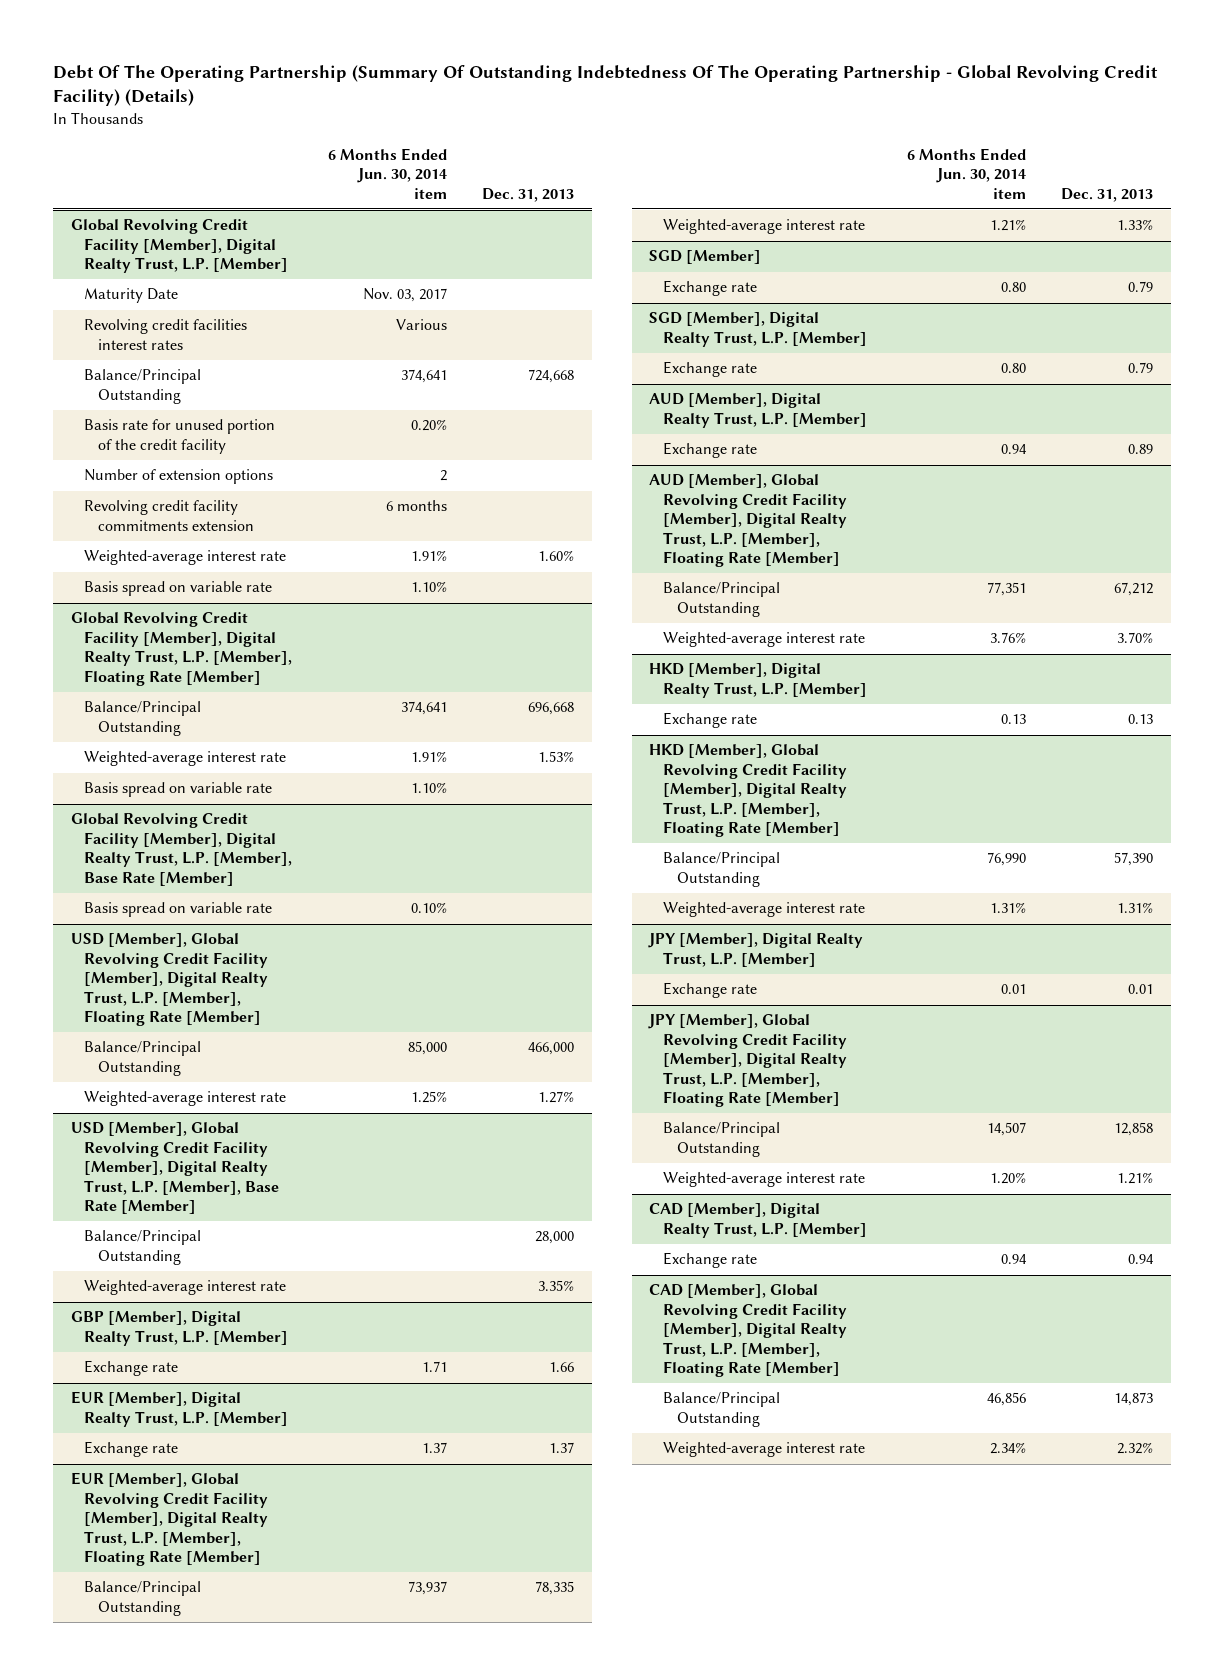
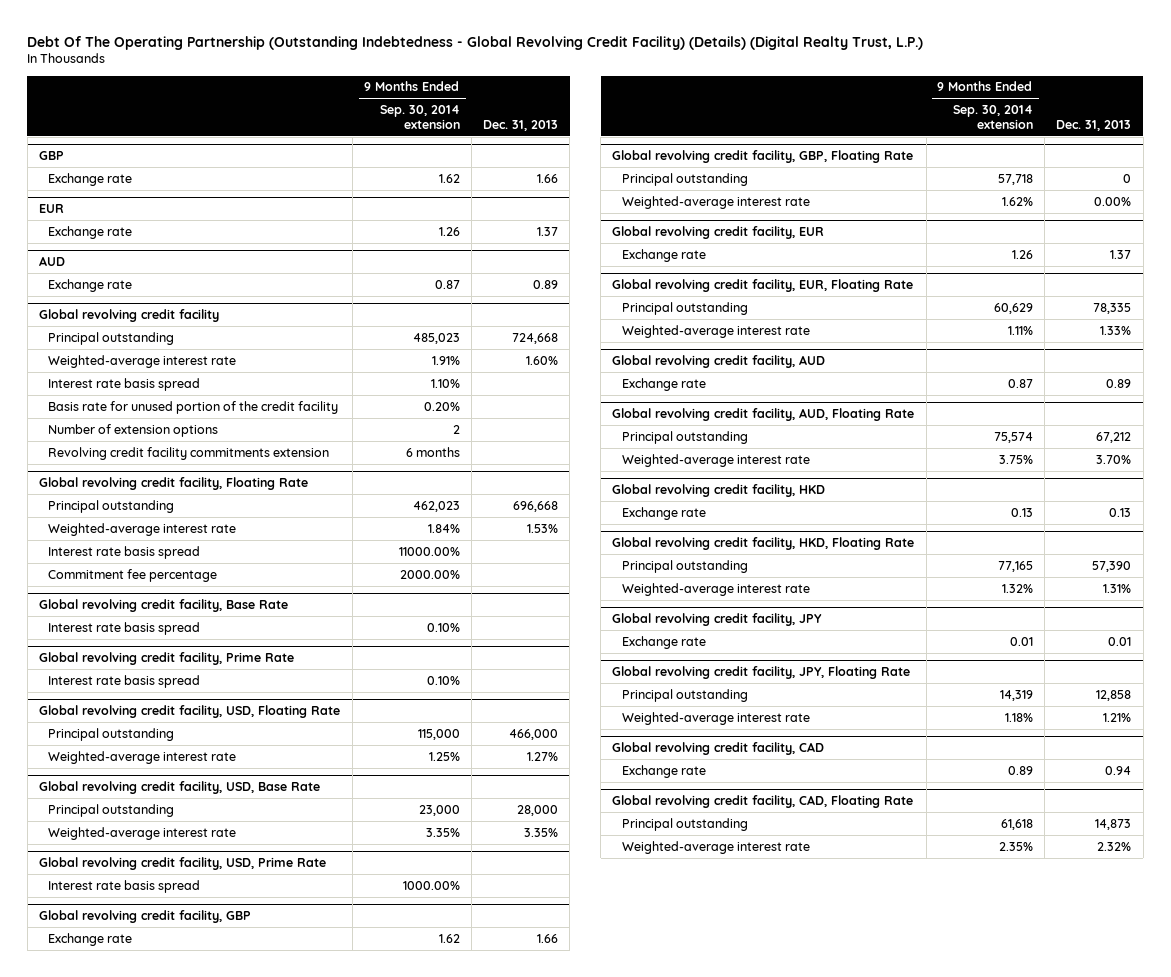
- Debt Of The Operating Partnership (Summary Of Outstanding Indebtedness Of The Operating Partnership - Global Revolving Credit Facility) (Details)
+ Debt Of The Operating Partnership (Outstanding Indebtedness - Global Revolving Credit Facility) (Details) (Digital Realty Trust, L.P.)
- | 6 Months Ended Jun. 30, 2014 item | Dec. 31, 2013
+ | 9 Months Ended Sep. 30, 2014 extension | Dec. 31, 2013
- Global Revolving Credit Facility [Member], Digital Realty Trust, L.P. [Member]
- Maturity Date | Nov. 03, 2017 |
- Revolving credit facilities interest rates | Various |
- Balance/Principal Outstanding | 374,641 | 724,668
+ GBP
+ Exchange rate | 1.62 | 1.66
+ EUR
+ Exchange rate | 1.26 | 1.37
+ AUD
+ Exchange rate | 0.87 | 0.89
+ Global revolving credit facility
+ Principal outstanding | 485,023 | 724,668
+ Weighted-average interest rate | 1.91% | 1.60%
+ Interest rate basis spread | 1.10% |
- Weighted-average interest rate | 1.91% | 1.60%
- Basis spread on variable rate | 1.10% |
- Global Revolving Credit Facility [Member], Digital Realty Trust, L.P. [Member], Floating Rate [Member]
- Balance/Principal Outstanding | 374,641 | 696,668
+ Global revolving credit facility, Floating Rate
+ Principal outstanding | 462,023 | 696,668
- Basis spread on variable rate | 1.10% |
- Global Revolving Credit Facility [Member], Digital Realty Trust, L.P. [Member], Base Rate [Member]
- Basis spread on variable rate | 0.10% |
- USD [Member], Global Revolving Credit Facility [Member], Digital Realty Trust, L.P. [Member], Floating Rate [Member]
- Balance/Principal Outstanding | 85,000 | 466,000
+ Interest rate basis spread | 11000.00% |
+ Commitment fee percentage | 2000.00% |
+ Global revolving credit facility, Base Rate
+ Interest rate basis spread | 0.10% |
+ Global revolving credit facility, Prime Rate
+ Interest rate basis spread | 0.10% |
+ Global revolving credit facility, USD, Floating Rate
+ Principal outstanding | 115,000 | 466,000
- USD [Member], Global Revolving Credit Facility [Member], Digital Realty Trust, L.P. [Member], Base Rate [Member]
- Balance/Principal Outstanding | | 28,000
+ Global revolving credit facility, USD, Base Rate
+ Principal outstanding | 23,000 | 28,000
- GBP [Member], Digital Realty Trust, L.P. [Member]
+ Global revolving credit facility, USD, Prime Rate
+ Interest rate basis spread | 1000.00% |
+ Global revolving credit facility, GBP
- EUR [Member], Digital Realty Trust, L.P. [Member]
+ Global revolving credit facility, GBP, Floating Rate
+ Principal outstanding | 57,718 | 0
+ Weighted-average interest rate | 1.62% | 0.00%
+ Global revolving credit facility, EUR
- EUR [Member], Global Revolving Credit Facility [Member], Digital Realty Trust, L.P. [Member], Floating Rate [Member]
- Balance/Principal Outstanding | 73,937 | 78,335
+ Global revolving credit facility, EUR, Floating Rate
+ Principal outstanding | 60,629 | 78,335
- SGD [Member]
- Exchange rate | 0.80 | 0.79
- SGD [Member], Digital Realty Trust, L.P. [Member]
- Exchange rate | 0.80 | 0.79
- AUD [Member], Digital Realty Trust, L.P. [Member]
+ Global revolving credit facility, AUD
- AUD [Member], Global Revolving Credit Facility [Member], Digital Realty Trust, L.P. [Member], Floating Rate [Member]
- Balance/Principal Outstanding | 77,351 | 67,212
+ Global revolving credit facility, AUD, Floating Rate
+ Principal outstanding | 75,574 | 67,212
- HKD [Member], Digital Realty Trust, L.P. [Member]
+ Global revolving credit facility, HKD
- HKD [Member], Global Revolving Credit Facility [Member], Digital Realty Trust, L.P. [Member], Floating Rate [Member]
- Balance/Principal Outstanding | 76,990 | 57,390
+ Global revolving credit facility, HKD, Floating Rate
+ Principal outstanding | 77,165 | 57,390
- JPY [Member], Digital Realty Trust, L.P. [Member]
+ Global revolving credit facility, JPY
- JPY [Member], Global Revolving Credit Facility [Member], Digital Realty Trust, L.P. [Member], Floating Rate [Member]
- Balance/Principal Outstanding | 14,507 | 12,858
+ Global revolving credit facility, JPY, Floating Rate
+ Principal outstanding | 14,319 | 12,858
- CAD [Member], Digital Realty Trust, L.P. [Member]
+ Global revolving credit facility, CAD
- CAD [Member], Global Revolving Credit Facility [Member], Digital Realty Trust, L.P. [Member], Floating Rate [Member]
- Balance/Principal Outstanding | 46,856 | 14,873
+ Global revolving credit facility, CAD, Floating Rate
+ Principal outstanding | 61,618 | 14,873

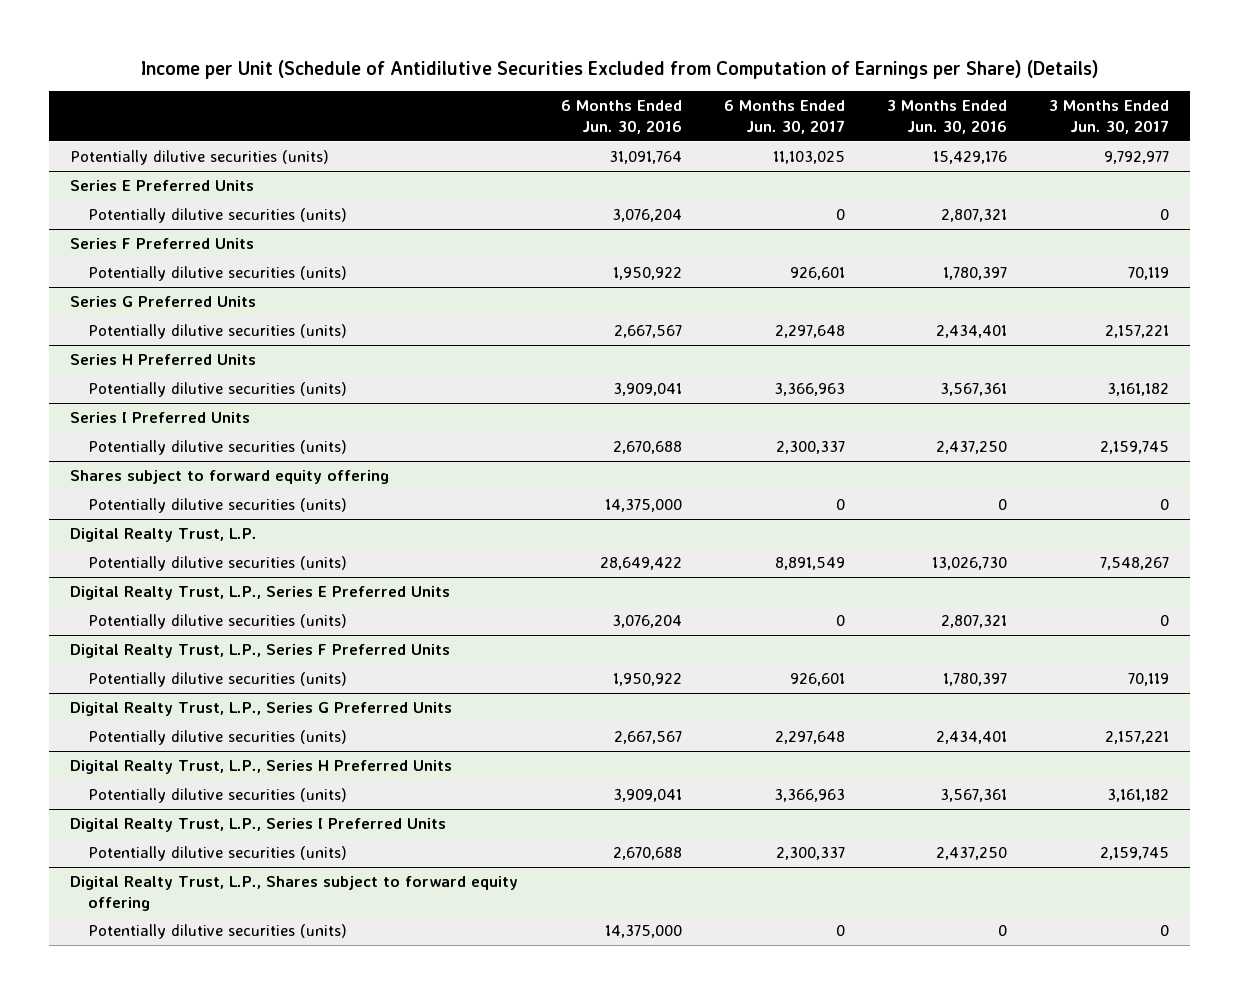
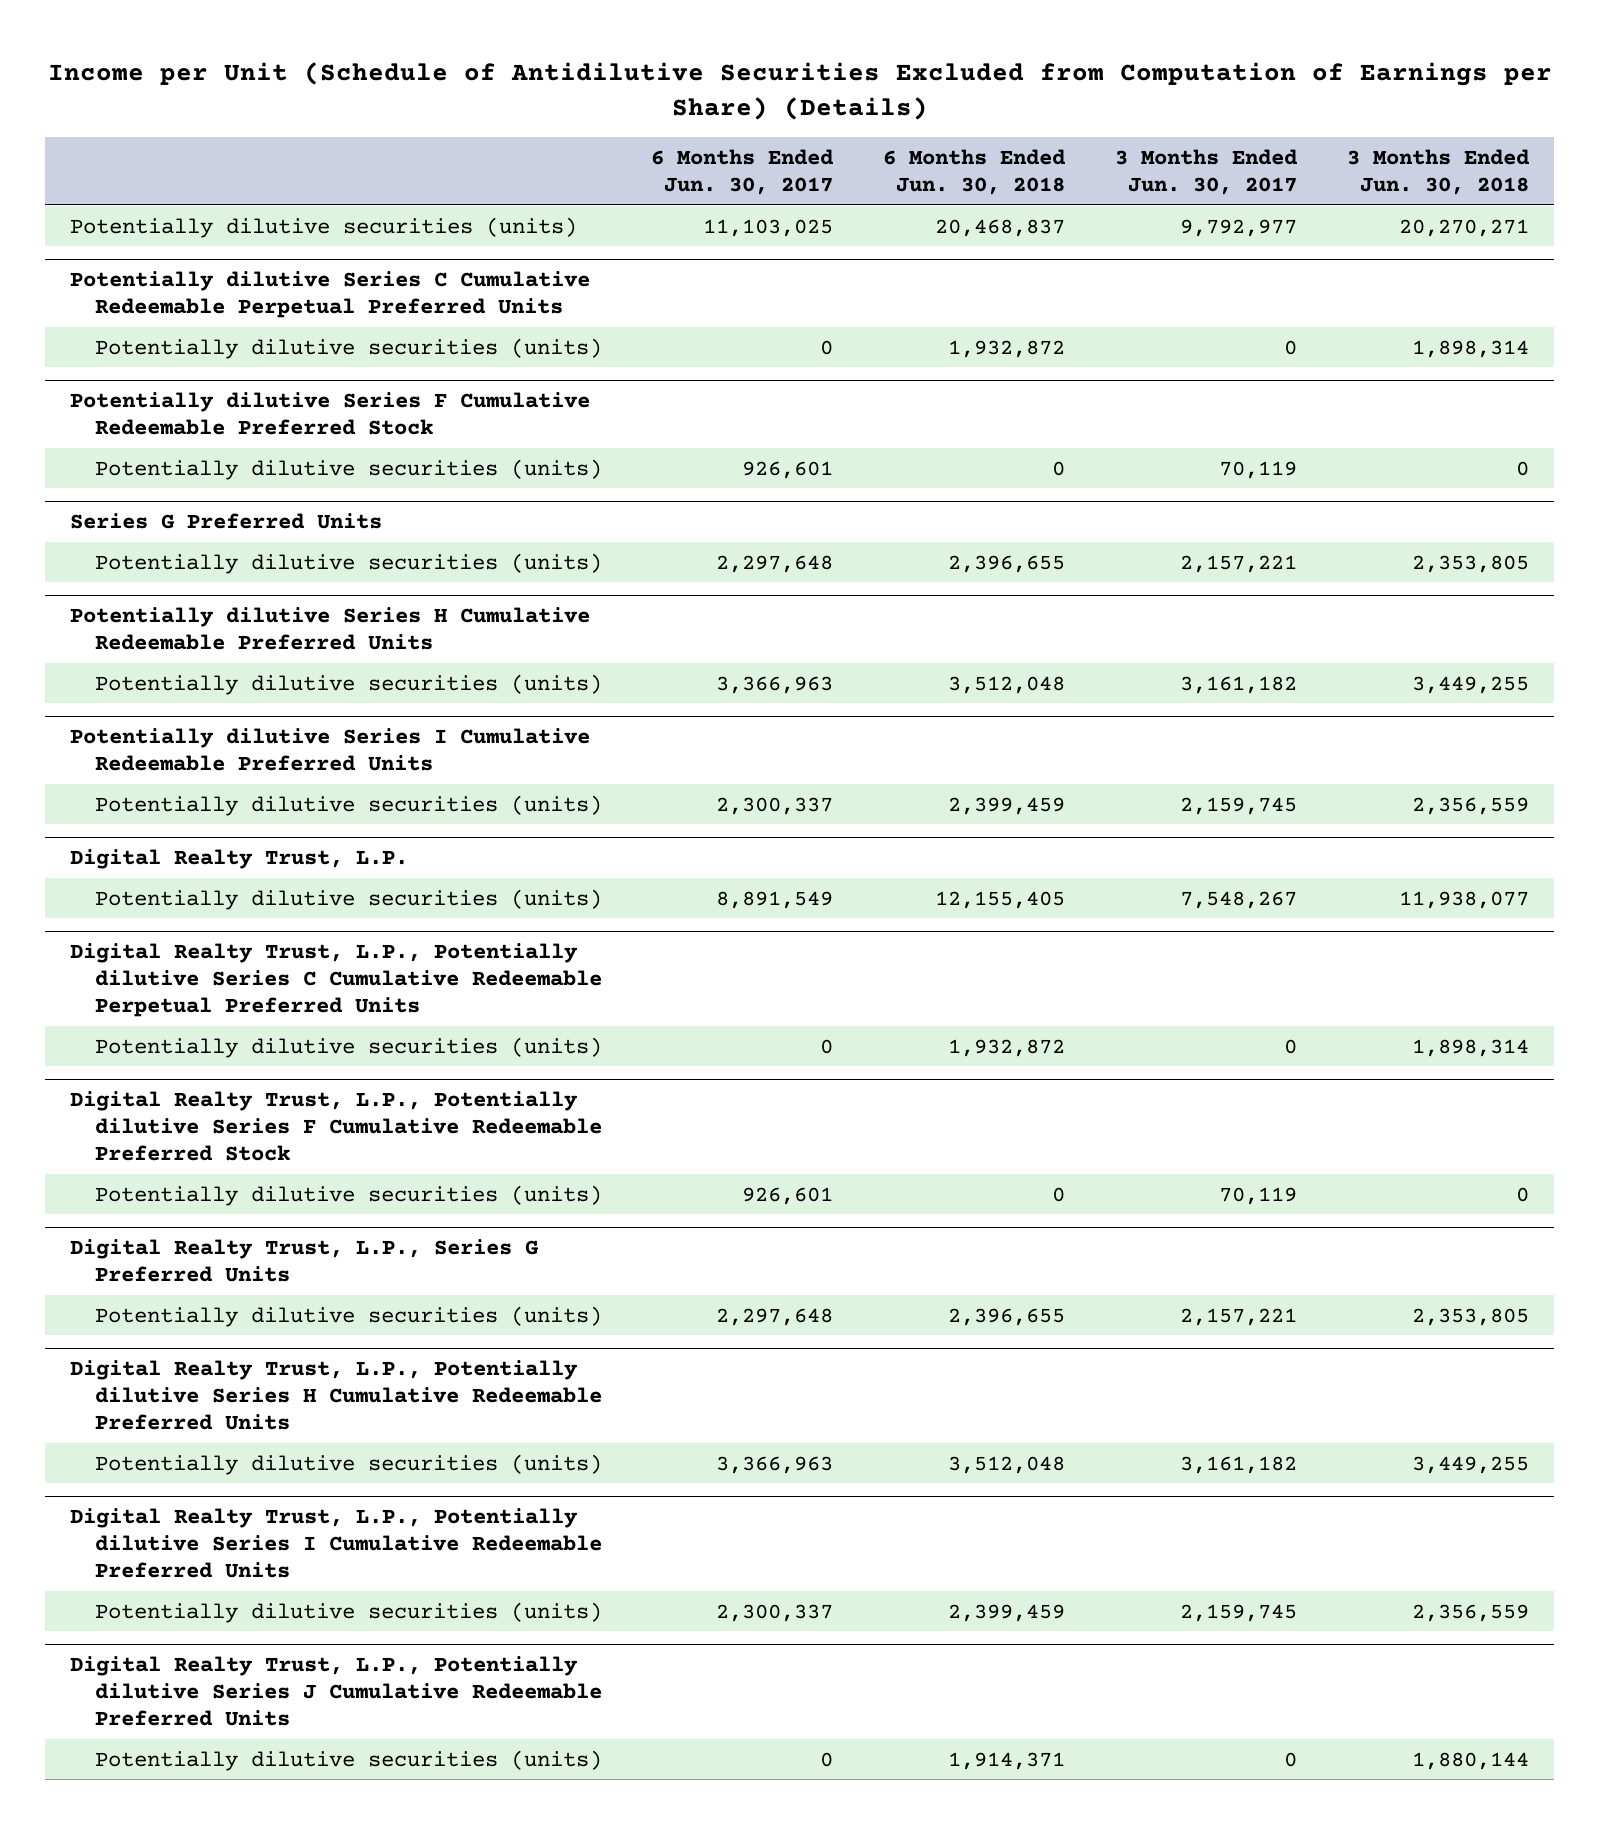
- | 6 Months Ended Jun. 30, 2016 | 6 Months Ended Jun. 30, 2017 | 3 Months Ended Jun. 30, 2016 | 3 Months Ended Jun. 30, 2017
+ | 6 Months Ended Jun. 30, 2017 | 6 Months Ended Jun. 30, 2018 | 3 Months Ended Jun. 30, 2017 | 3 Months Ended Jun. 30, 2018
- Series E Preferred Units
+ Potentially dilutive Series C Cumulative Redeemable Perpetual Preferred Units
- Series F Preferred Units
+ Potentially dilutive Series F Cumulative Redeemable Preferred Stock
- Series H Preferred Units
+ Potentially dilutive Series H Cumulative Redeemable Preferred Units
- Series I Preferred Units
+ Potentially dilutive Series I Cumulative Redeemable Preferred Units
- Shares subject to forward equity offering
- Potentially dilutive securities (units) | 14,375,000 | 0 | 0 | 0
- Digital Realty Trust, L.P., Series E Preferred Units
+ Digital Realty Trust, L.P., Potentially dilutive Series C Cumulative Redeemable Perpetual Preferred Units
- Digital Realty Trust, L.P., Series F Preferred Units
+ Digital Realty Trust, L.P., Potentially dilutive Series F Cumulative Redeemable Preferred Stock
- Digital Realty Trust, L.P., Series H Preferred Units
+ Digital Realty Trust, L.P., Potentially dilutive Series H Cumulative Redeemable Preferred Units
- Digital Realty Trust, L.P., Series I Preferred Units
+ Digital Realty Trust, L.P., Potentially dilutive Series I Cumulative Redeemable Preferred Units
- Digital Realty Trust, L.P., Shares subject to forward equity offering
+ Digital Realty Trust, L.P., Potentially dilutive Series J Cumulative Redeemable Preferred Units

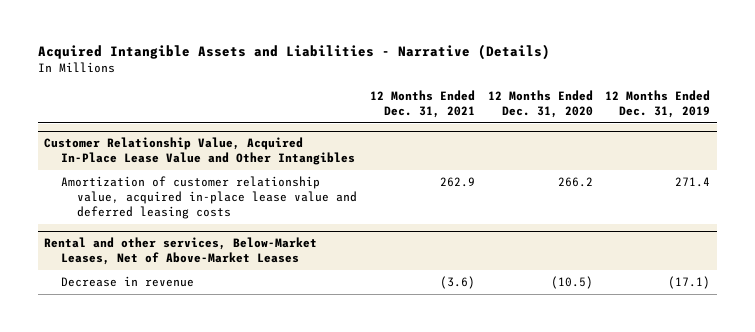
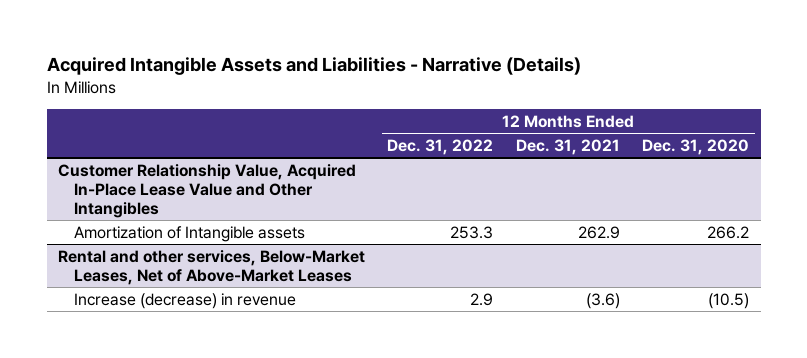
- | 12 Months Ended Dec. 31, 2021 | 12 Months Ended Dec. 31, 2020 | 12 Months Ended Dec. 31, 2019
+ | 12 Months Ended Dec. 31, 2022 | 12 Months Ended Dec. 31, 2021 | 12 Months Ended Dec. 31, 2020
@ Customer Relationship Value, Acquired In-Place Lease Value and Other Intangibles
- Amortization of customer relationship value, acquired in-place lease value and deferred leasing costs | 262.9 | 266.2 | 271.4
+ Amortization of Intangible assets | 253.3 | 262.9 | 266.2
@ Rental and other services, Below-Market Leases, Net of Above-Market Leases
- Decrease in revenue | (3.6) | (10.5) | (17.1)
+ Increase (decrease) in revenue | 2.9 | (3.6) | (10.5)

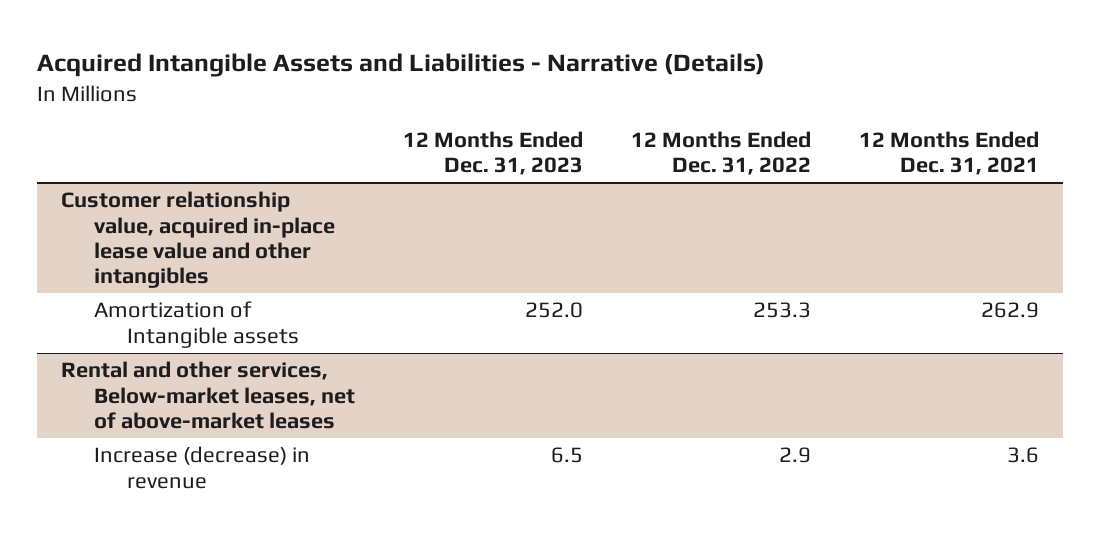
- | 12 Months Ended Dec. 31, 2022 | 12 Months Ended Dec. 31, 2021 | 12 Months Ended Dec. 31, 2020
+ | 12 Months Ended Dec. 31, 2023 | 12 Months Ended Dec. 31, 2022 | 12 Months Ended Dec. 31, 2021
- Customer Relationship Value, Acquired In-Place Lease Value and Other Intangibles
+ Customer relationship value, acquired in-place lease value and other intangibles
- Rental and other services, Below-Market Leases, Net of Above-Market Leases
- Increase (decrease) in revenue | 2.9 | (3.6) | (10.5)
+ Rental and other services, Below-market leases, net of above-market leases
+ Increase (decrease) in revenue | 6.5 | 2.9 | 3.6

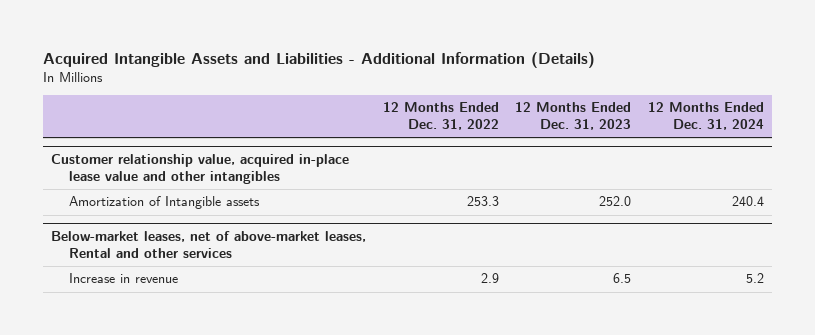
- Acquired Intangible Assets and Liabilities - Narrative (Details)
+ Acquired Intangible Assets and Liabilities - Additional Information (Details)
- | 12 Months Ended Dec. 31, 2023 | 12 Months Ended Dec. 31, 2022 | 12 Months Ended Dec. 31, 2021
+ | 12 Months Ended Dec. 31, 2022 | 12 Months Ended Dec. 31, 2023 | 12 Months Ended Dec. 31, 2024
- Rental and other services, Below-market leases, net of above-market leases
- Increase (decrease) in revenue | 6.5 | 2.9 | 3.6
+ Below-market leases, net of above-market leases, Rental and other services
+ Increase in revenue | 2.9 | 6.5 | 5.2

